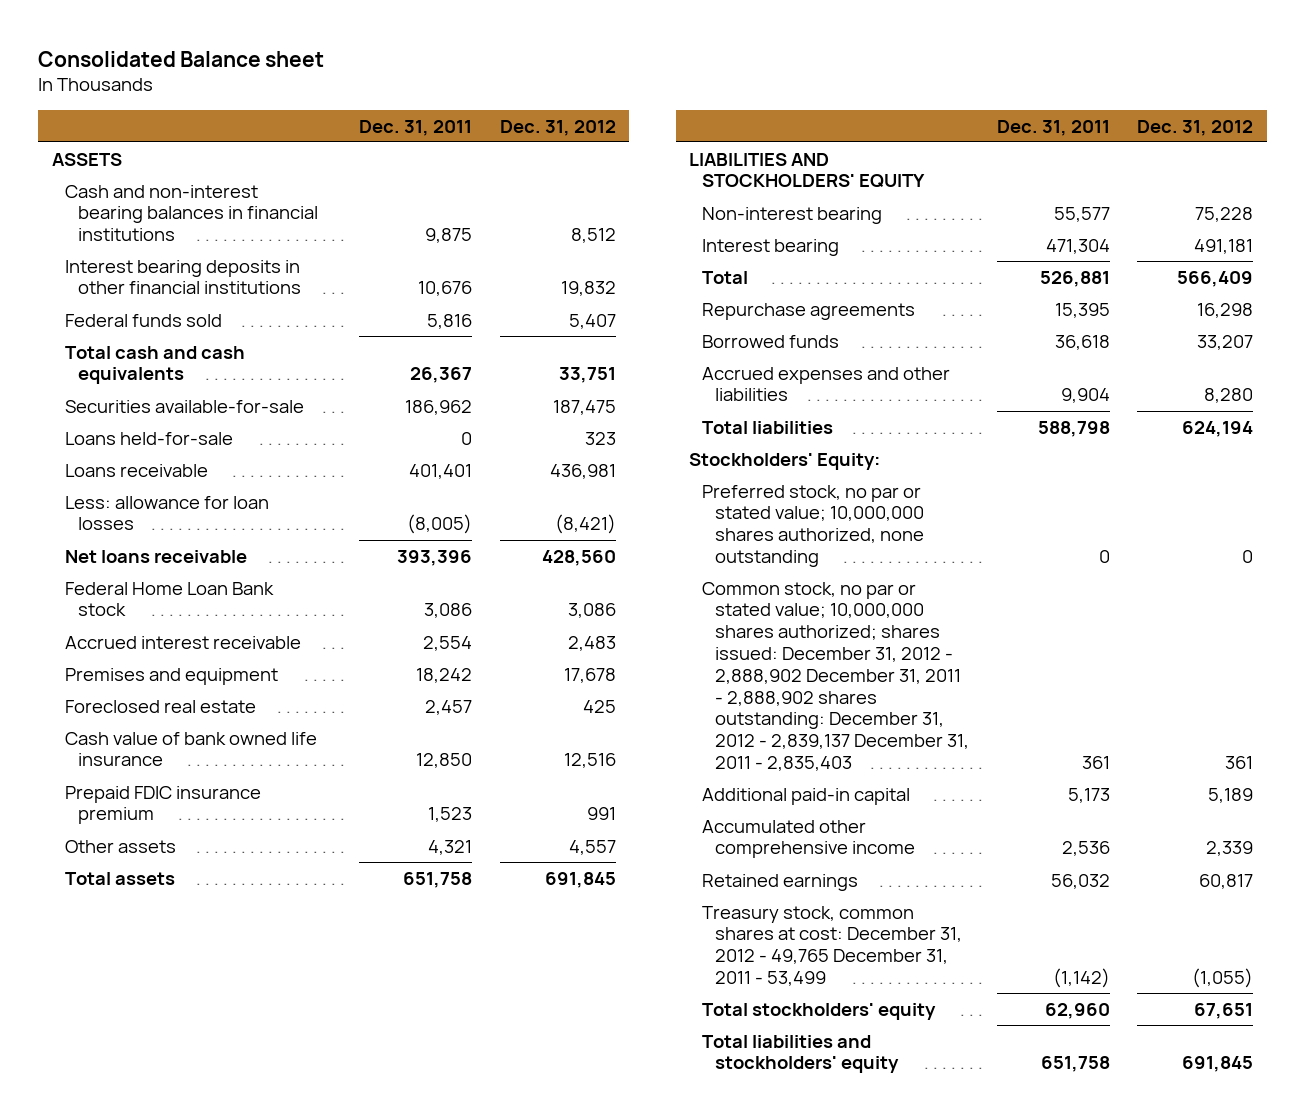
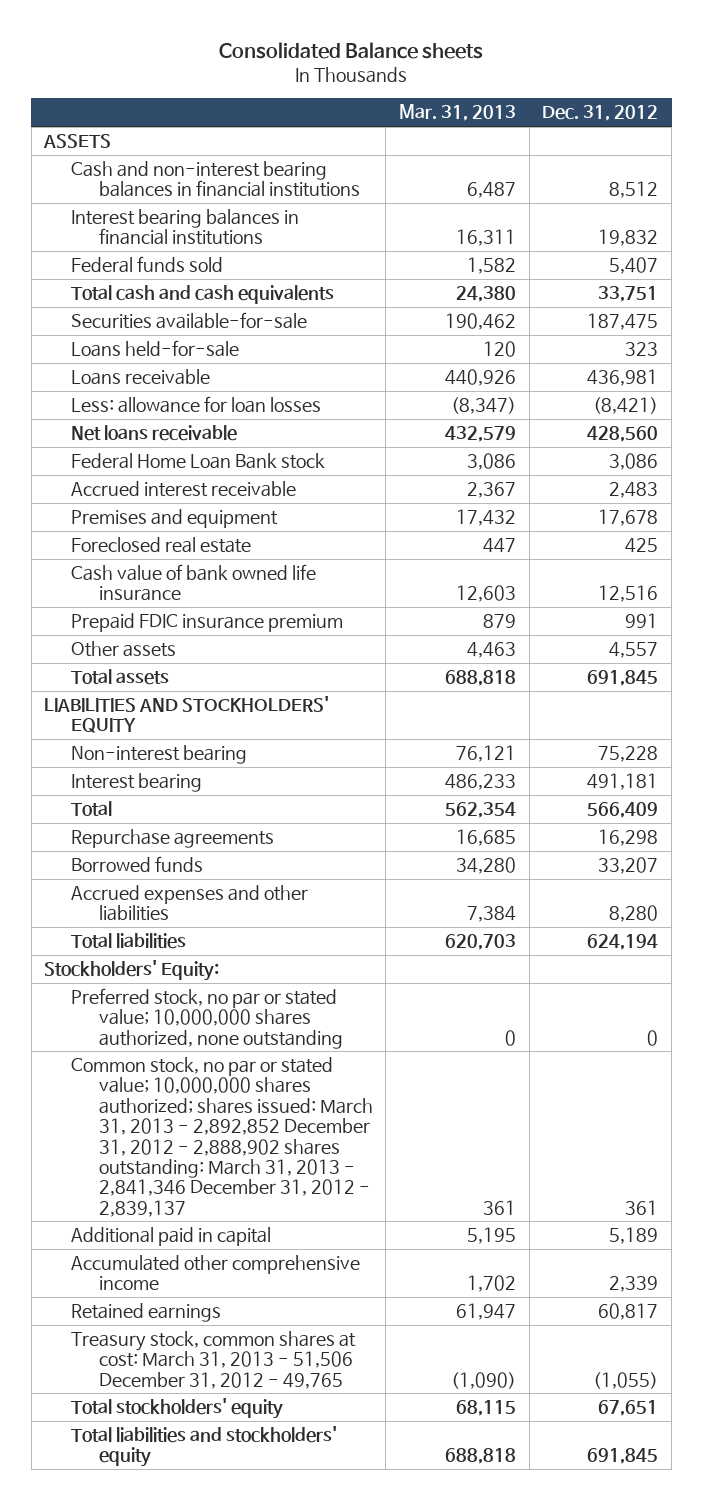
- Consolidated Balance sheet
+ Consolidated Balance sheets
- | Dec. 31, 2011 | Dec. 31, 2012
+ | Mar. 31, 2013 | Dec. 31, 2012
- Interest bearing deposits in other financial institutions | 10,676 | 19,832
+ Interest bearing balances in financial institutions | 16,311 | 19,832
- Common stock, no par or stated value; 10,000,000 shares authorized; shares issued: December 31, 2012 - 2,888,902 December 31, 2011 - 2,888,902 shares outstanding: December 31, 2012 - 2,839,137 December 31, 2011 - 2,835,403 | 361 | 361
- Additional paid-in capital | 5,173 | 5,189
+ Common stock, no par or stated value; 10,000,000 shares authorized; shares issued: March 31, 2013 - 2,892,852 December 31, 2012 - 2,888,902 shares outstanding: March 31, 2013 - 2,841,346 December 31, 2012 - 2,839,137 | 361 | 361
+ Additional paid in capital | 5,195 | 5,189
- Treasury stock, common shares at cost: December 31, 2012 - 49,765 December 31, 2011 - 53,499 | (1,142) | (1,055)
+ Treasury stock, common shares at cost: March 31, 2013 - 51,506 December 31, 2012 - 49,765 | (1,090) | (1,055)

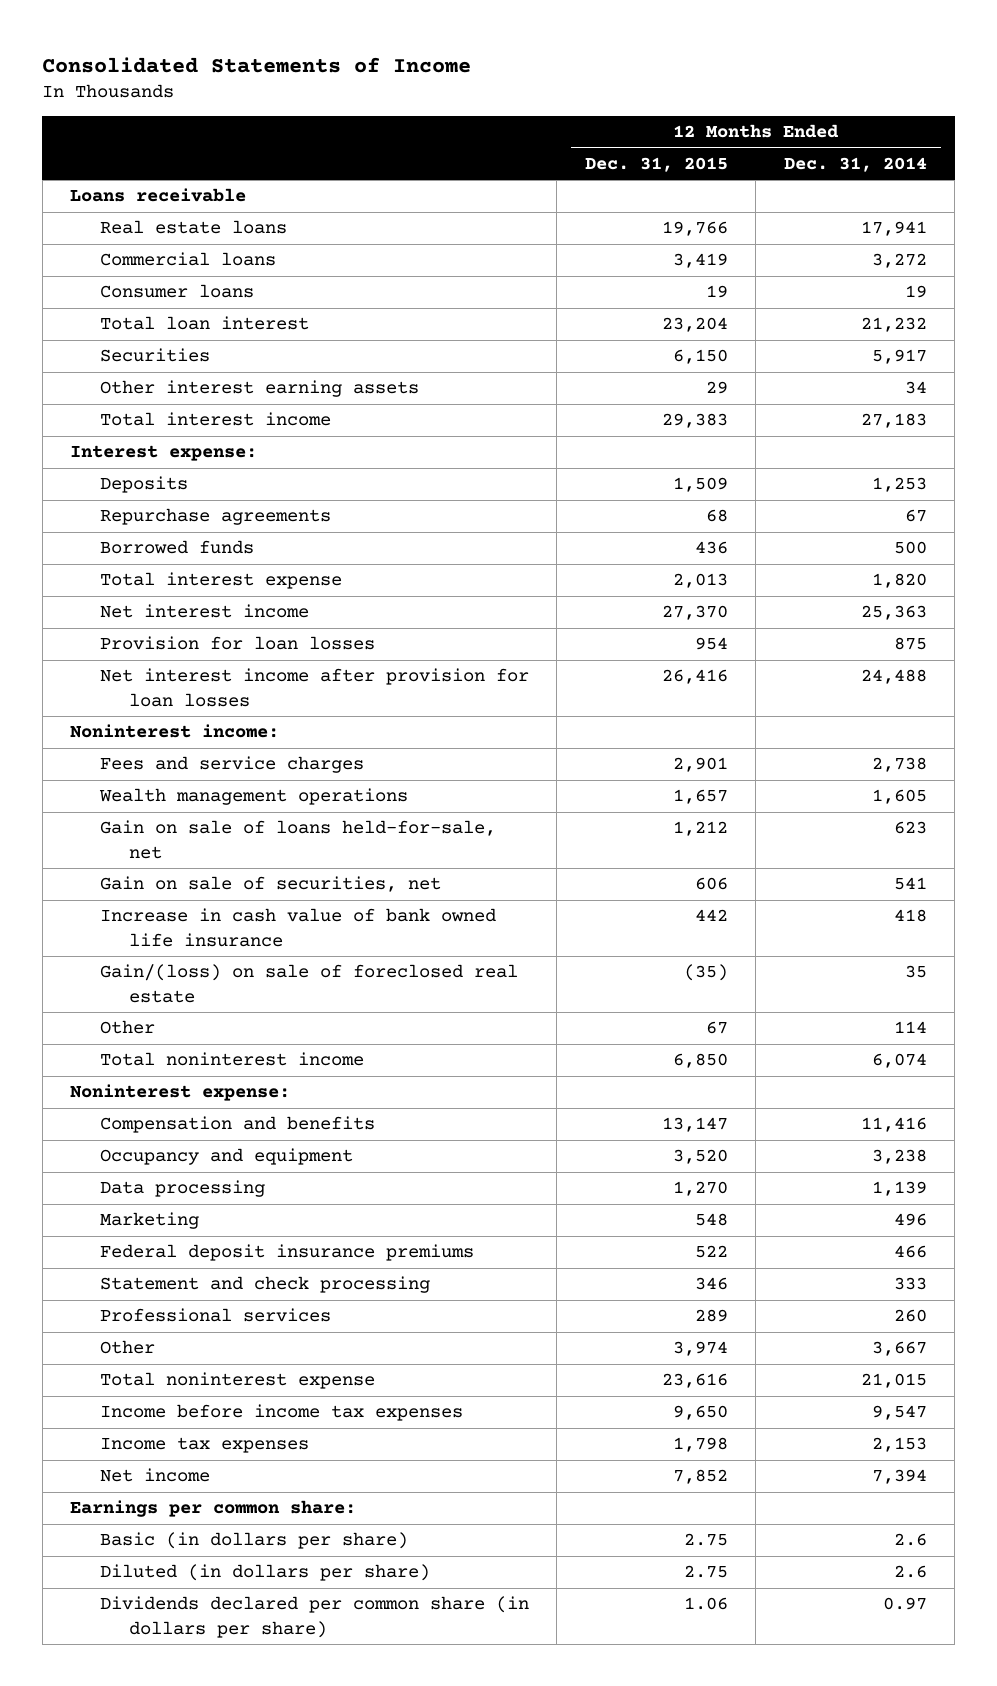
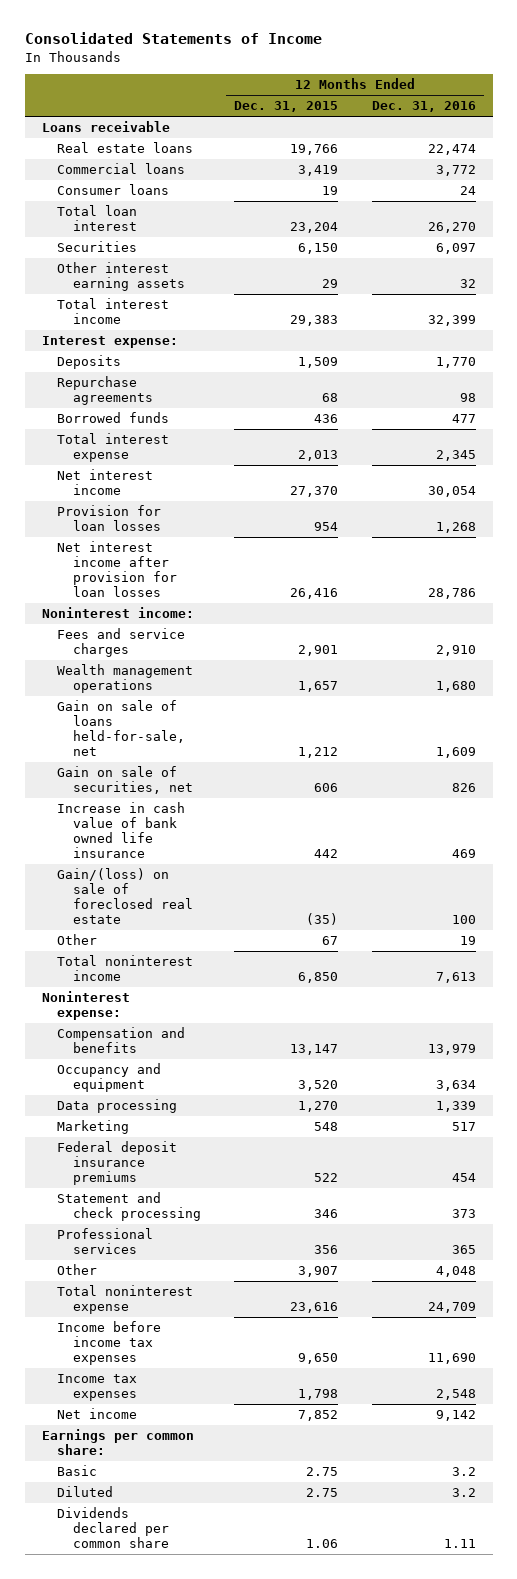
- | 12 Months Ended Dec. 31, 2015 | 12 Months Ended Dec. 31, 2014
+ | 12 Months Ended Dec. 31, 2015 | 12 Months Ended Dec. 31, 2016
- Professional services | 289 | 260
- Other | 3,974 | 3,667
+ Professional services | 356 | 365
+ Other | 3,907 | 4,048
- Basic (in dollars per share) | 2.75 | 2.6
- Diluted (in dollars per share) | 2.75 | 2.6
- Dividends declared per common share (in dollars per share) | 1.06 | 0.97
+ Basic | 2.75 | 3.2
+ Diluted | 2.75 | 3.2
+ Dividends declared per common share | 1.06 | 1.11

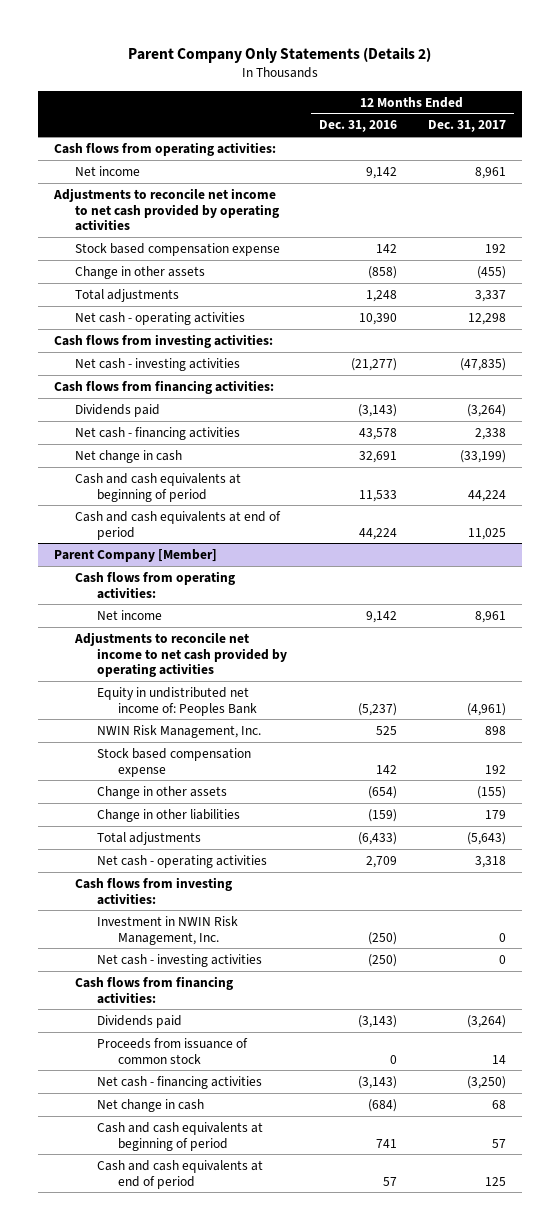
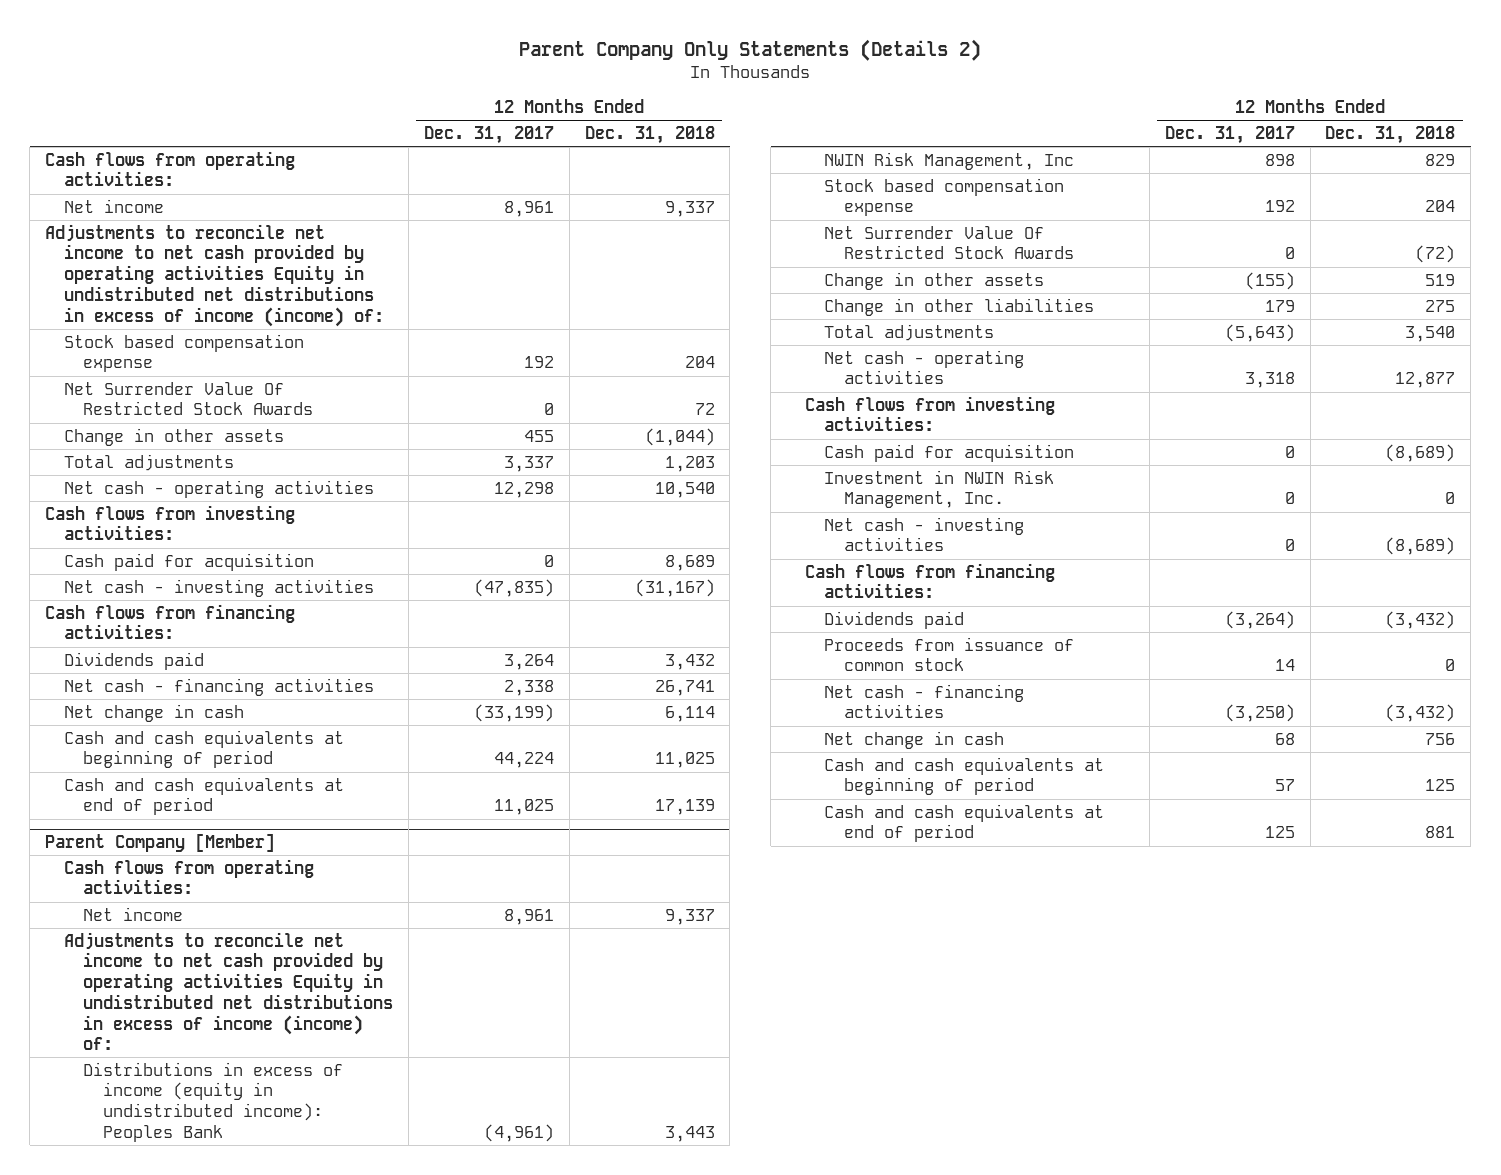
- | 12 Months Ended Dec. 31, 2016 | 12 Months Ended Dec. 31, 2017
+ | 12 Months Ended Dec. 31, 2017 | 12 Months Ended Dec. 31, 2018
- Adjustments to reconcile net income to net cash provided by operating activities
+ Adjustments to reconcile net income to net cash provided by operating activities Equity in undistributed net distributions in excess of income (income) of:
- Change in other assets | (858) | (455)
+ Net Surrender Value Of Restricted Stock Awards | 0 | 72
+ Change in other assets | 455 | (1,044)
+ Cash paid for acquisition | 0 | 8,689
- Dividends paid | (3,143) | (3,264)
+ Dividends paid | 3,264 | 3,432
@ Parent Company [Member]
- Adjustments to reconcile net income to net cash provided by operating activities
- Equity in undistributed net income of: Peoples Bank | (5,237) | (4,961)
- NWIN Risk Management, Inc. | 525 | 898
+ Adjustments to reconcile net income to net cash provided by operating activities Equity in undistributed net distributions in excess of income (income) of:
+ Distributions in excess of income (equity in undistributed income): Peoples Bank | (4,961) | 3,443
+ NWIN Risk Management, Inc | 898 | 829
+ Net Surrender Value Of Restricted Stock Awards | 0 | (72)
+ Cash paid for acquisition | 0 | (8,689)

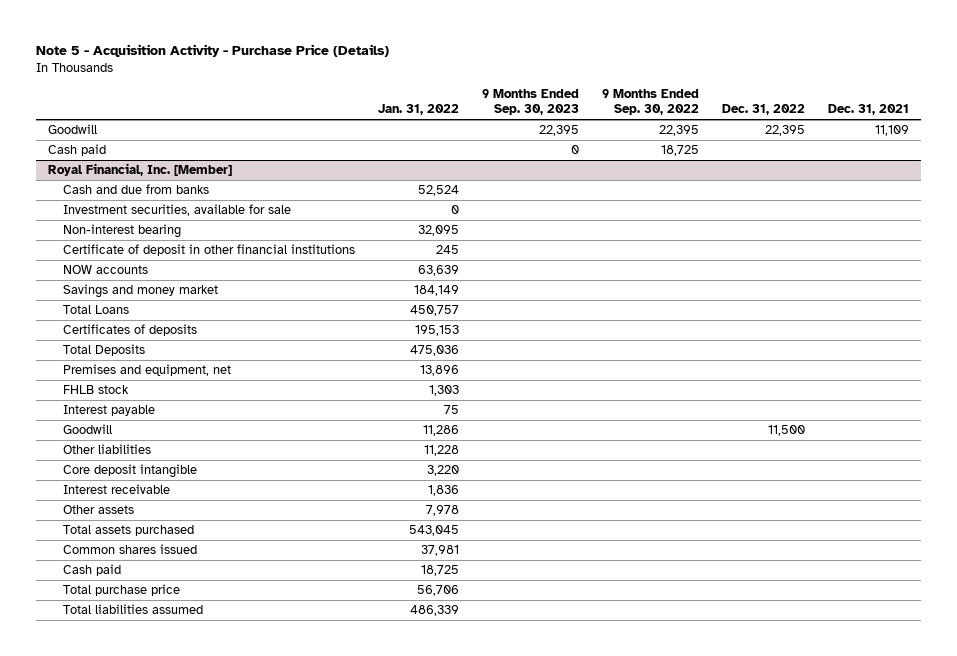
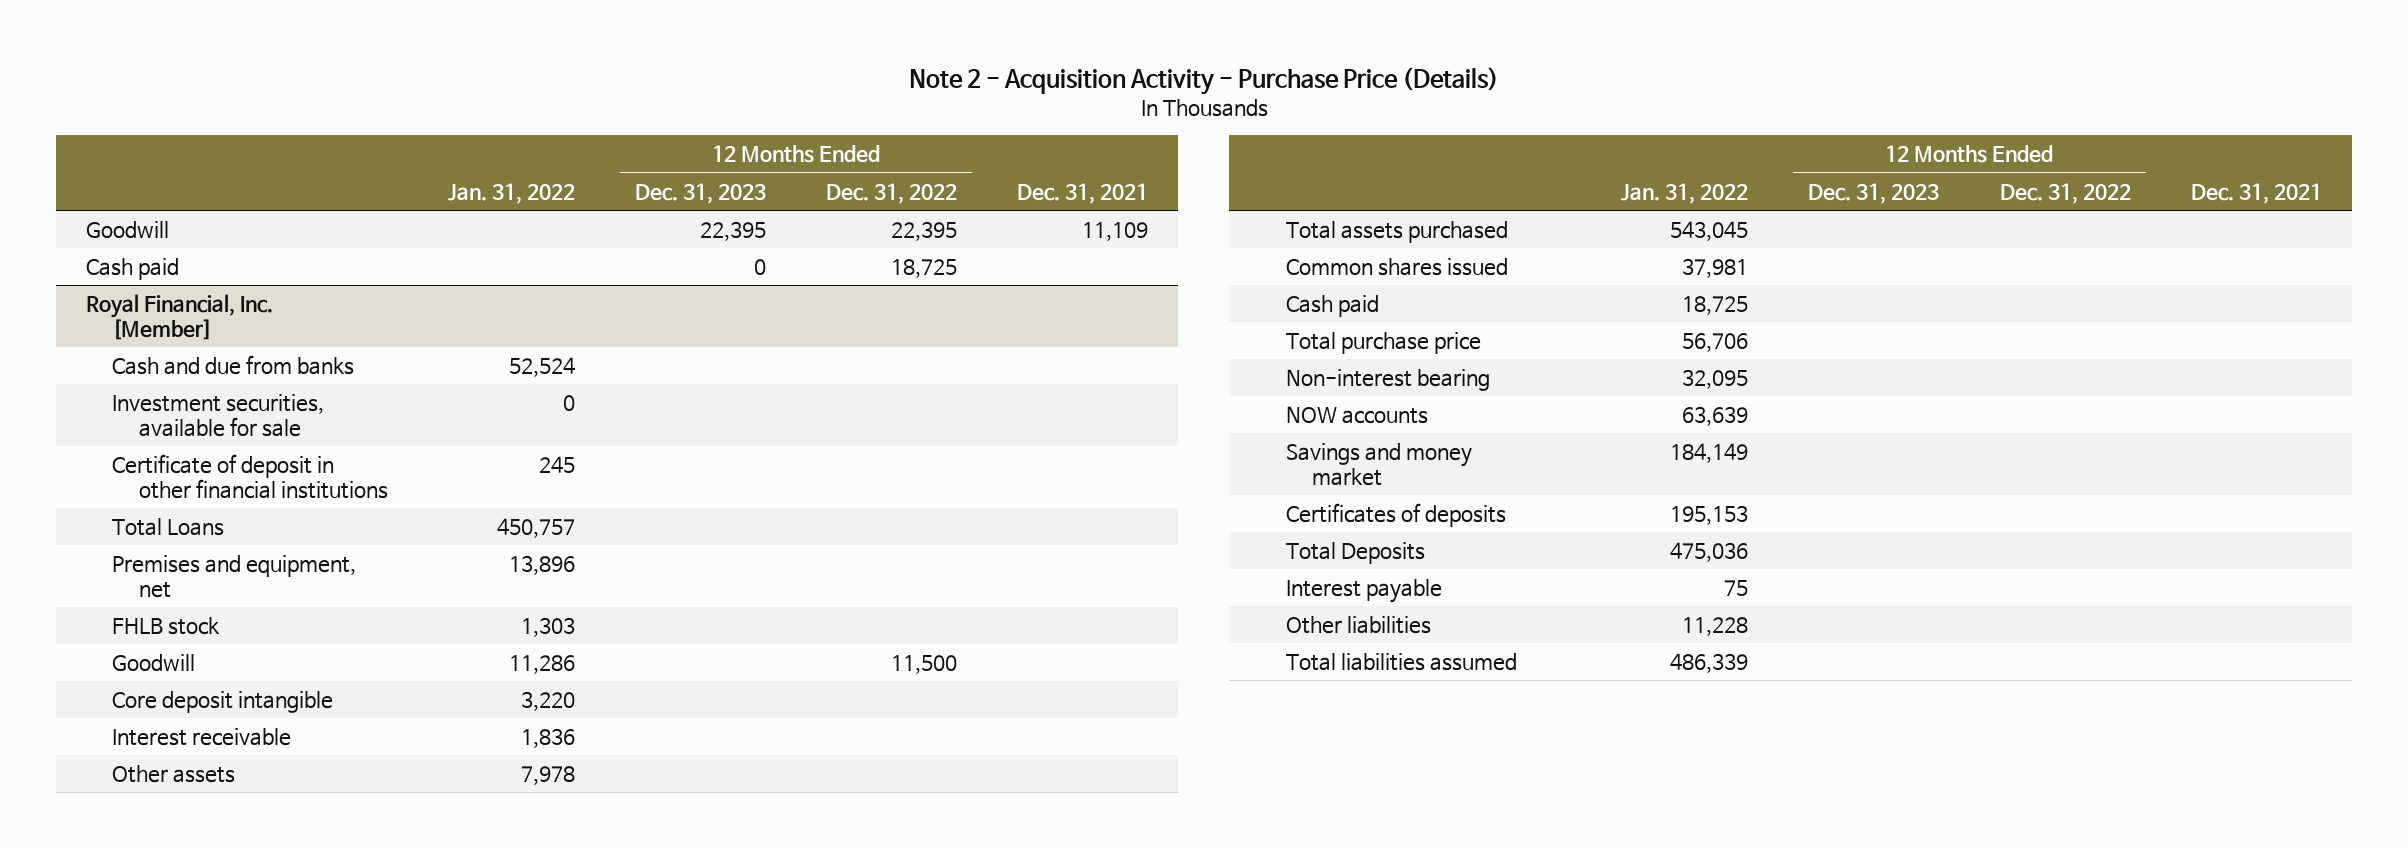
- Note 5 - Acquisition Activity - Purchase Price (Details)
+ Note 2 - Acquisition Activity - Purchase Price (Details)
- | Jan. 31, 2022 | 9 Months Ended Sep. 30, 2023 | 9 Months Ended Sep. 30, 2022 | Dec. 31, 2022 | Dec. 31, 2021
+ | Jan. 31, 2022 | 12 Months Ended Dec. 31, 2023 | 12 Months Ended Dec. 31, 2022 | Dec. 31, 2021
@ Royal Financial, Inc. [Member]
moved down: Non-interest bearing | 32,095 | | |
moved down: NOW accounts | 63,639 | | |
moved down: Savings and money market | 184,149 | | |
moved down: Certificates of deposits | 195,153 | | |
moved down: Total Deposits | 475,036 | | |
moved down: Interest payable | 75 | | |
moved down: Other liabilities | 11,228 | | |

